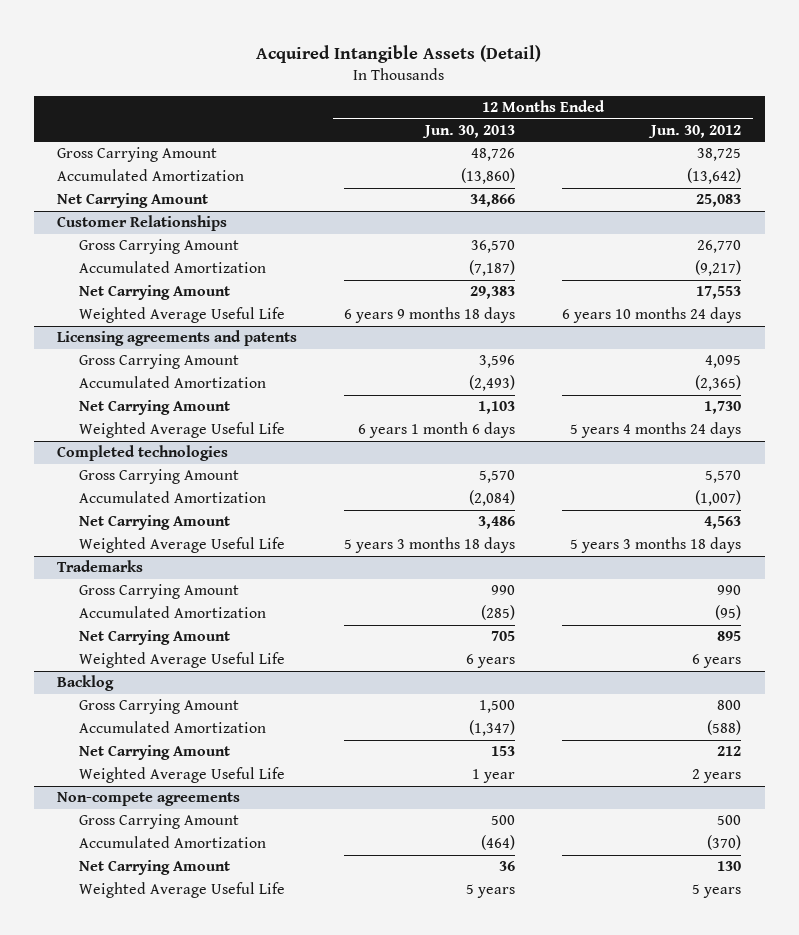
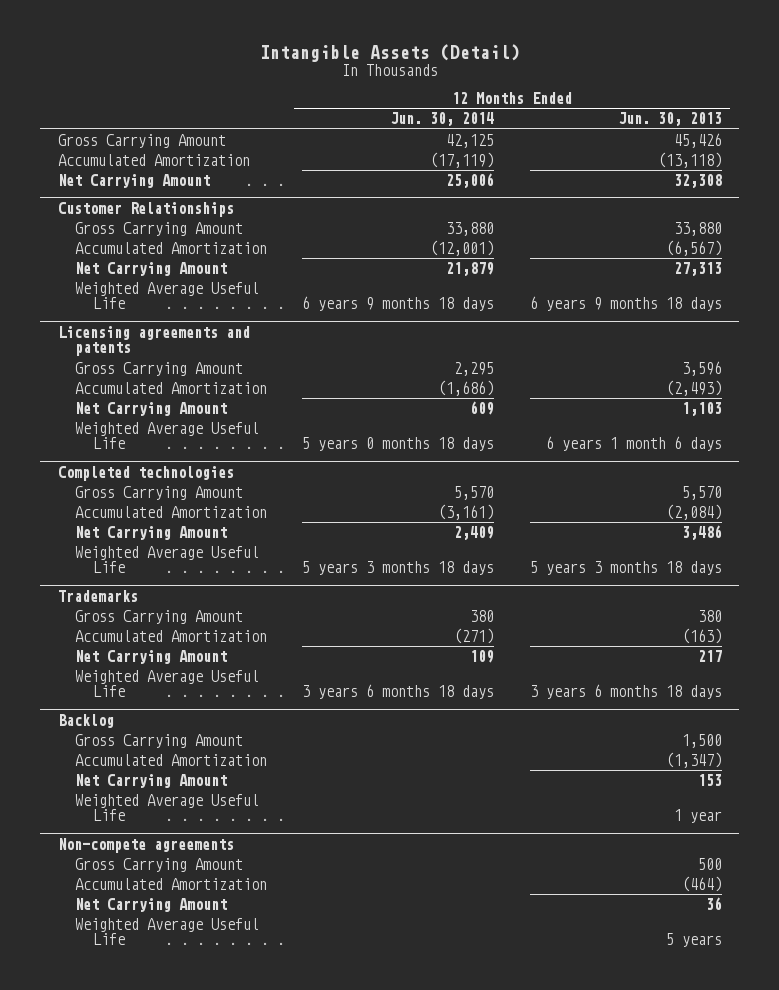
- Acquired Intangible Assets (Detail)
+ Intangible Assets (Detail)
- | 12 Months Ended Jun. 30, 2013 | 12 Months Ended Jun. 30, 2012
+ | 12 Months Ended Jun. 30, 2014 | 12 Months Ended Jun. 30, 2013
- Gross Carrying Amount | 48,726 | 38,725
- Accumulated Amortization | (13,860) | (13,642)
- Net Carrying Amount | 34,866 | 25,083
+ Gross Carrying Amount | 42,125 | 45,426
+ Accumulated Amortization | (17,119) | (13,118)
+ Net Carrying Amount | 25,006 | 32,308
@ Customer Relationships
- Gross Carrying Amount | 36,570 | 26,770
- Accumulated Amortization | (7,187) | (9,217)
- Net Carrying Amount | 29,383 | 17,553
+ Gross Carrying Amount | 33,880 | 33,880
+ Accumulated Amortization | (12,001) | (6,567)
+ Net Carrying Amount | 21,879 | 27,313
@ Trademarks
- Gross Carrying Amount | 990 | 990
- Accumulated Amortization | (285) | (95)
- Net Carrying Amount | 705 | 895
- Weighted Average Useful Life | 6 years | 6 years
+ Gross Carrying Amount | 380 | 380
+ Accumulated Amortization | (271) | (163)
+ Net Carrying Amount | 109 | 217
+ Weighted Average Useful Life | 3 years 6 months 18 days | 3 years 6 months 18 days

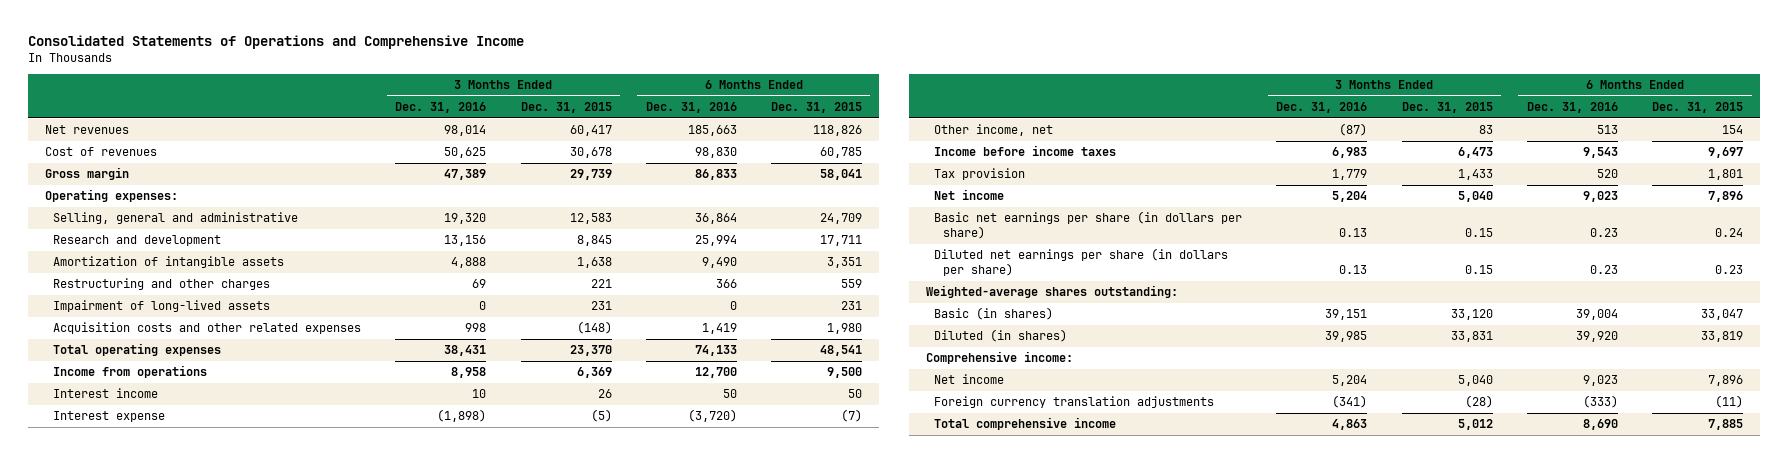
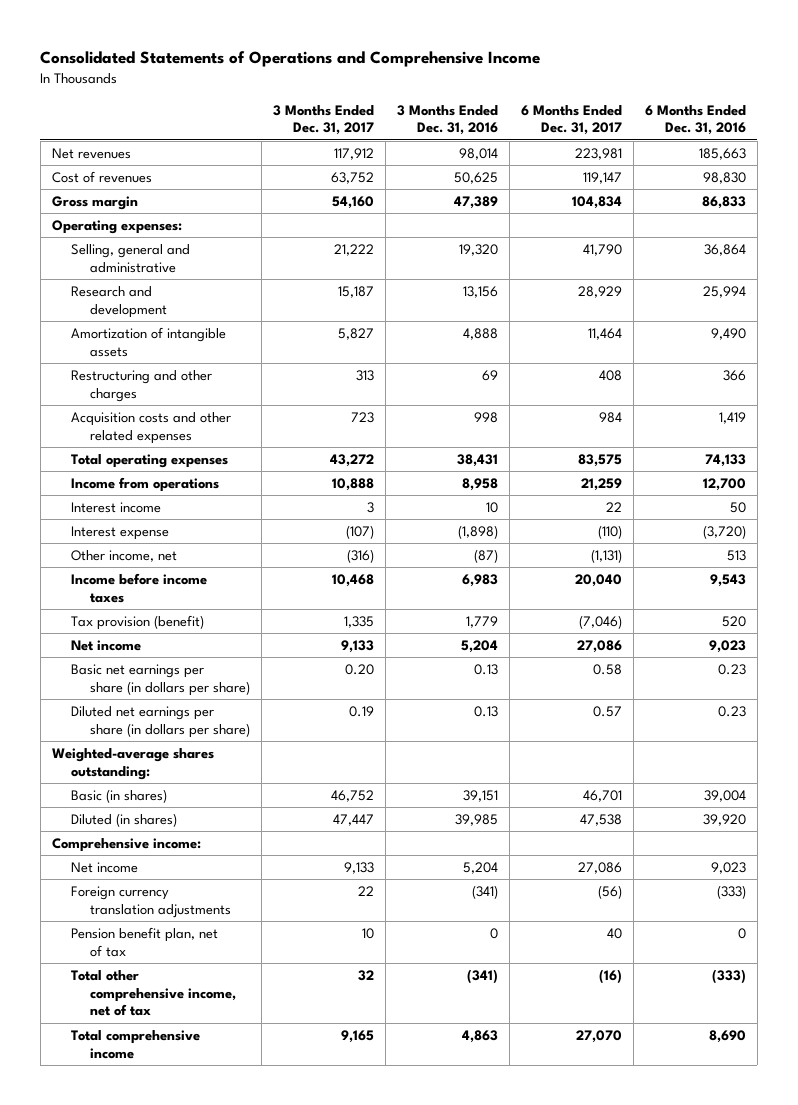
- | 3 Months Ended Dec. 31, 2016 | 3 Months Ended Dec. 31, 2015 | 6 Months Ended Dec. 31, 2016 | 6 Months Ended Dec. 31, 2015
+ | 3 Months Ended Dec. 31, 2017 | 3 Months Ended Dec. 31, 2016 | 6 Months Ended Dec. 31, 2017 | 6 Months Ended Dec. 31, 2016
- Impairment of long-lived assets | 0 | 231 | 0 | 231
- Tax provision | 1,779 | 1,433 | 520 | 1,801
+ Tax provision (benefit) | 1,335 | 1,779 | (7,046) | 520
+ Pension benefit plan, net of tax | 10 | 0 | 40 | 0
+ Total other comprehensive income, net of tax | 32 | (341) | (16) | (333)

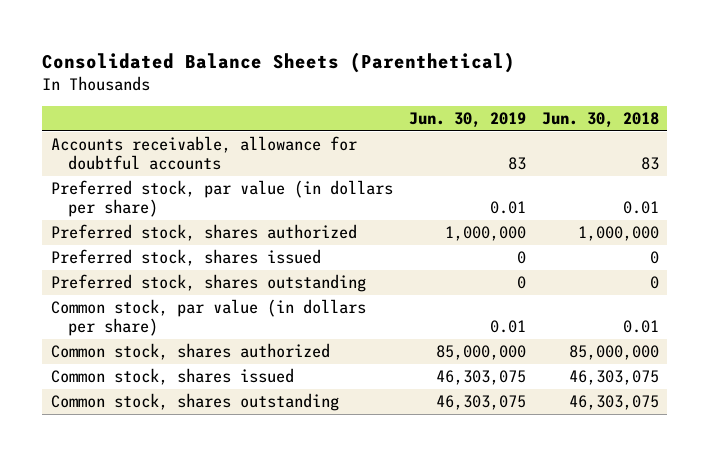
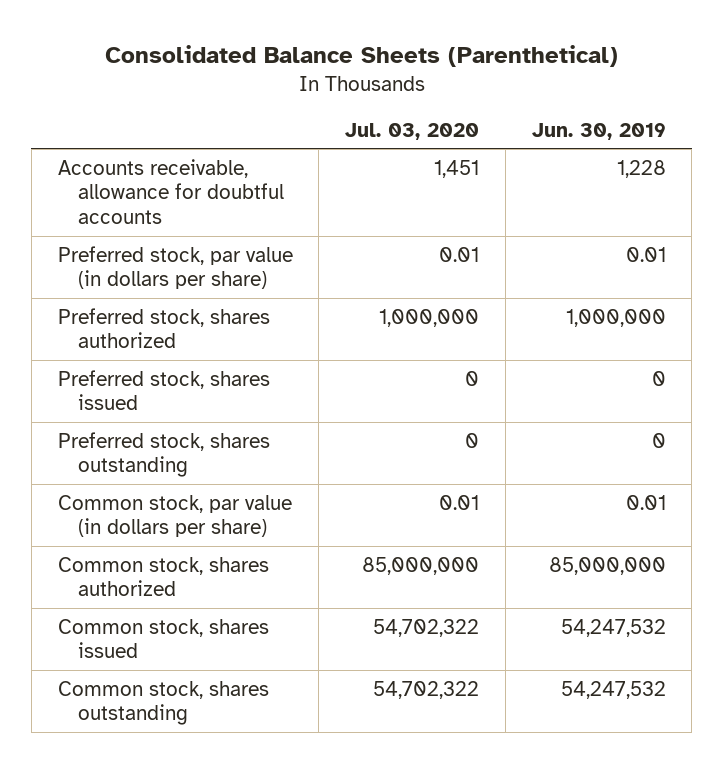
- | Jun. 30, 2019 | Jun. 30, 2018
+ | Jul. 03, 2020 | Jun. 30, 2019
- Accounts receivable, allowance for doubtful accounts | 83 | 83
+ Accounts receivable, allowance for doubtful accounts | 1,451 | 1,228
- Common stock, shares issued | 46,303,075 | 46,303,075
- Common stock, shares outstanding | 46,303,075 | 46,303,075
+ Common stock, shares issued | 54,702,322 | 54,247,532
+ Common stock, shares outstanding | 54,702,322 | 54,247,532

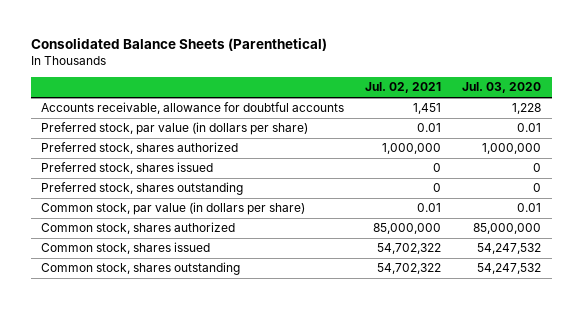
- | Jul. 03, 2020 | Jun. 30, 2019
+ | Jul. 02, 2021 | Jul. 03, 2020
- Accounts receivable, allowance for doubtful accounts | 1,451 | 1,228
+ Accounts receivable, allowance for doubtful accounts | 1,451 | 1,228
- Common stock, shares issued | 54,702,322 | 54,247,532
- Common stock, shares outstanding | 54,702,322 | 54,247,532
+ Common stock, shares issued | 54,702,322 | 54,247,532
+ Common stock, shares outstanding | 54,702,322 | 54,247,532

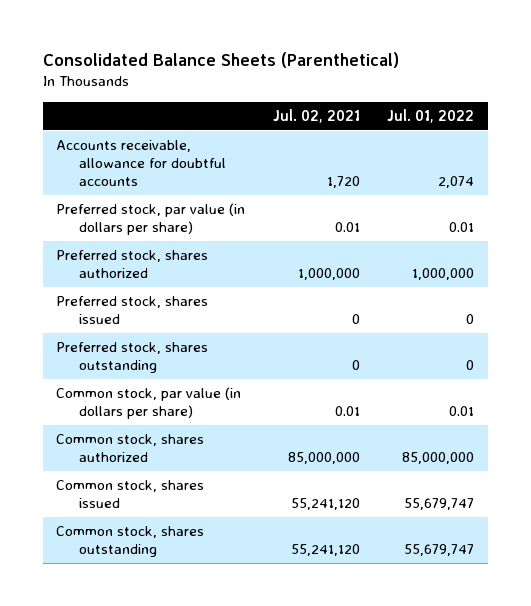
- | Jul. 02, 2021 | Jul. 03, 2020
+ | Jul. 02, 2021 | Jul. 01, 2022
- Accounts receivable, allowance for doubtful accounts | 1,451 | 1,228
+ Accounts receivable, allowance for doubtful accounts | 1,720 | 2,074
- Common stock, shares issued | 54,702,322 | 54,247,532
- Common stock, shares outstanding | 54,702,322 | 54,247,532
+ Common stock, shares issued | 55,241,120 | 55,679,747
+ Common stock, shares outstanding | 55,241,120 | 55,679,747

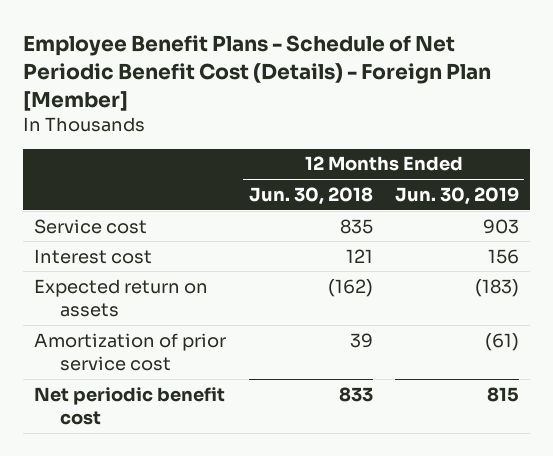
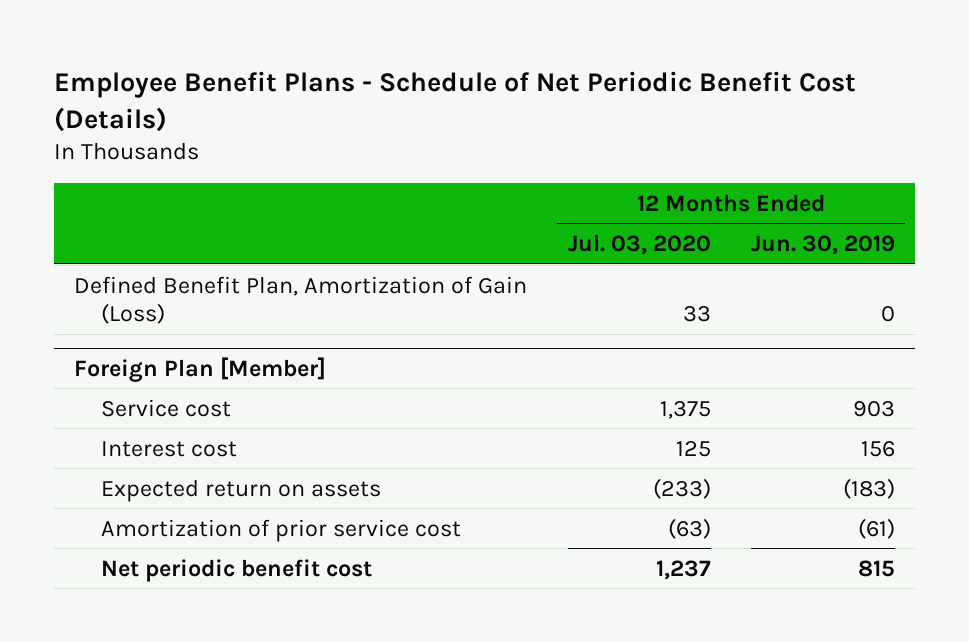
- Employee Benefit Plans - Schedule of Net Periodic Benefit Cost (Details) - Foreign Plan [Member]
+ Employee Benefit Plans - Schedule of Net Periodic Benefit Cost (Details)
- | 12 Months Ended Jun. 30, 2018 | 12 Months Ended Jun. 30, 2019
+ | 12 Months Ended Jul. 03, 2020 | 12 Months Ended Jun. 30, 2019
+ Defined Benefit Plan, Amortization of Gain (Loss) | 33 | 0
+ Foreign Plan [Member]

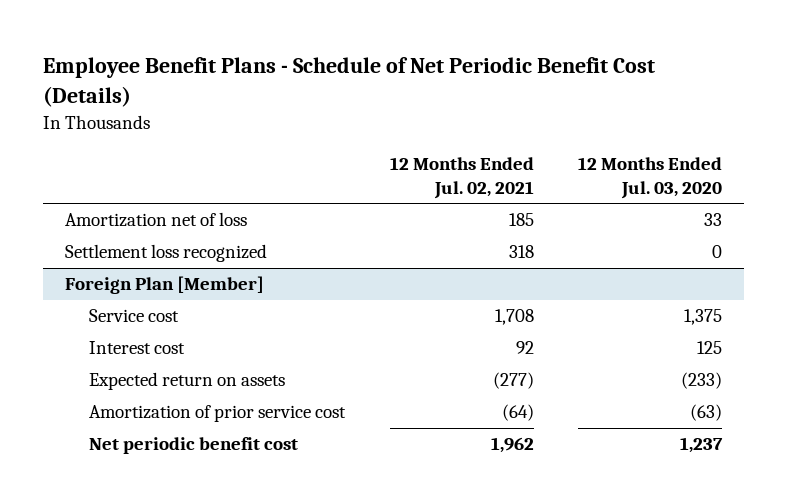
- | 12 Months Ended Jul. 03, 2020 | 12 Months Ended Jun. 30, 2019
+ | 12 Months Ended Jul. 02, 2021 | 12 Months Ended Jul. 03, 2020
- Defined Benefit Plan, Amortization of Gain (Loss) | 33 | 0
+ Amortization net of loss | 185 | 33
+ Settlement loss recognized | 318 | 0

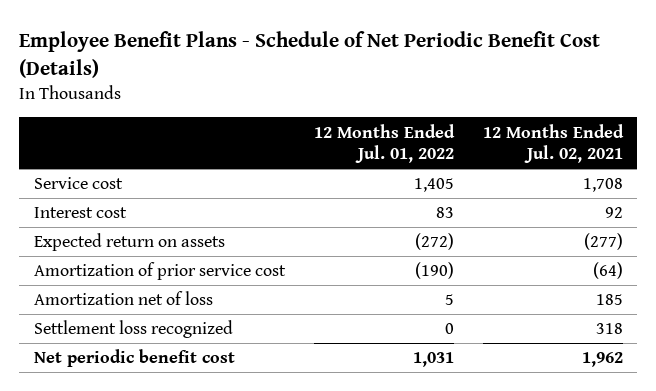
- | 12 Months Ended Jul. 02, 2021 | 12 Months Ended Jul. 03, 2020
+ | 12 Months Ended Jul. 01, 2022 | 12 Months Ended Jul. 02, 2021
- Foreign Plan [Member]
moved down: Amortization net of loss | 5 | 185
moved down: Settlement loss recognized | 0 | 318

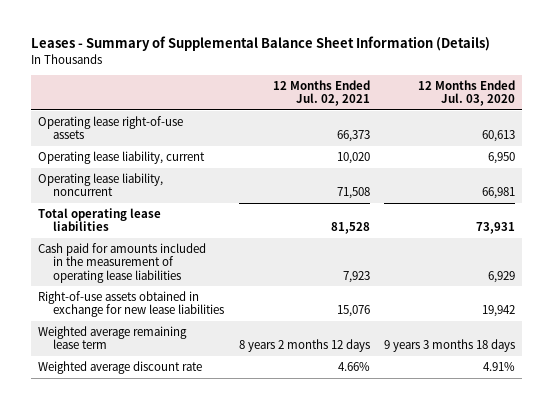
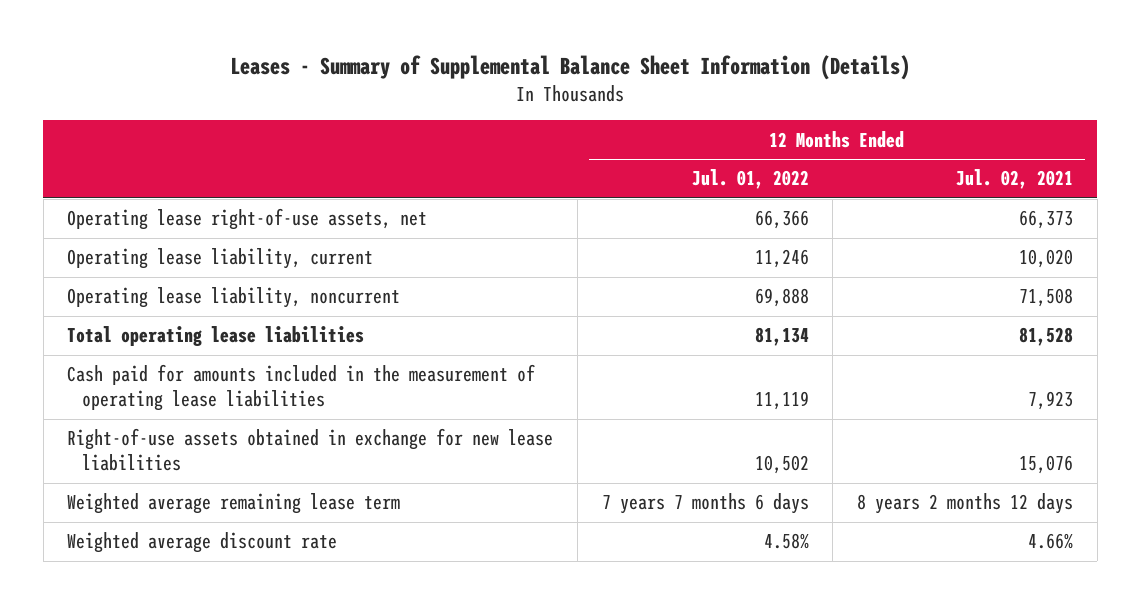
- | 12 Months Ended Jul. 02, 2021 | 12 Months Ended Jul. 03, 2020
+ | 12 Months Ended Jul. 01, 2022 | 12 Months Ended Jul. 02, 2021
- Operating lease right-of-use assets | 66,373 | 60,613
+ Operating lease right-of-use assets, net | 66,366 | 66,373

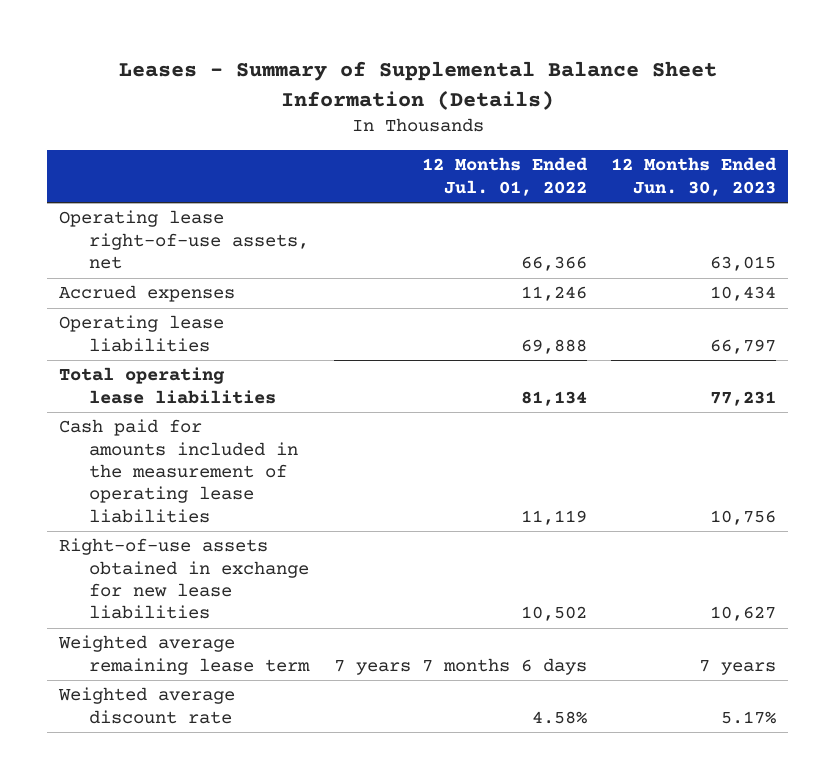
- | 12 Months Ended Jul. 01, 2022 | 12 Months Ended Jul. 02, 2021
+ | 12 Months Ended Jul. 01, 2022 | 12 Months Ended Jun. 30, 2023
- Operating lease liability, current | 11,246 | 10,020
- Operating lease liability, noncurrent | 69,888 | 71,508
+ Accrued expenses | 11,246 | 10,434
+ Operating lease liabilities | 69,888 | 66,797

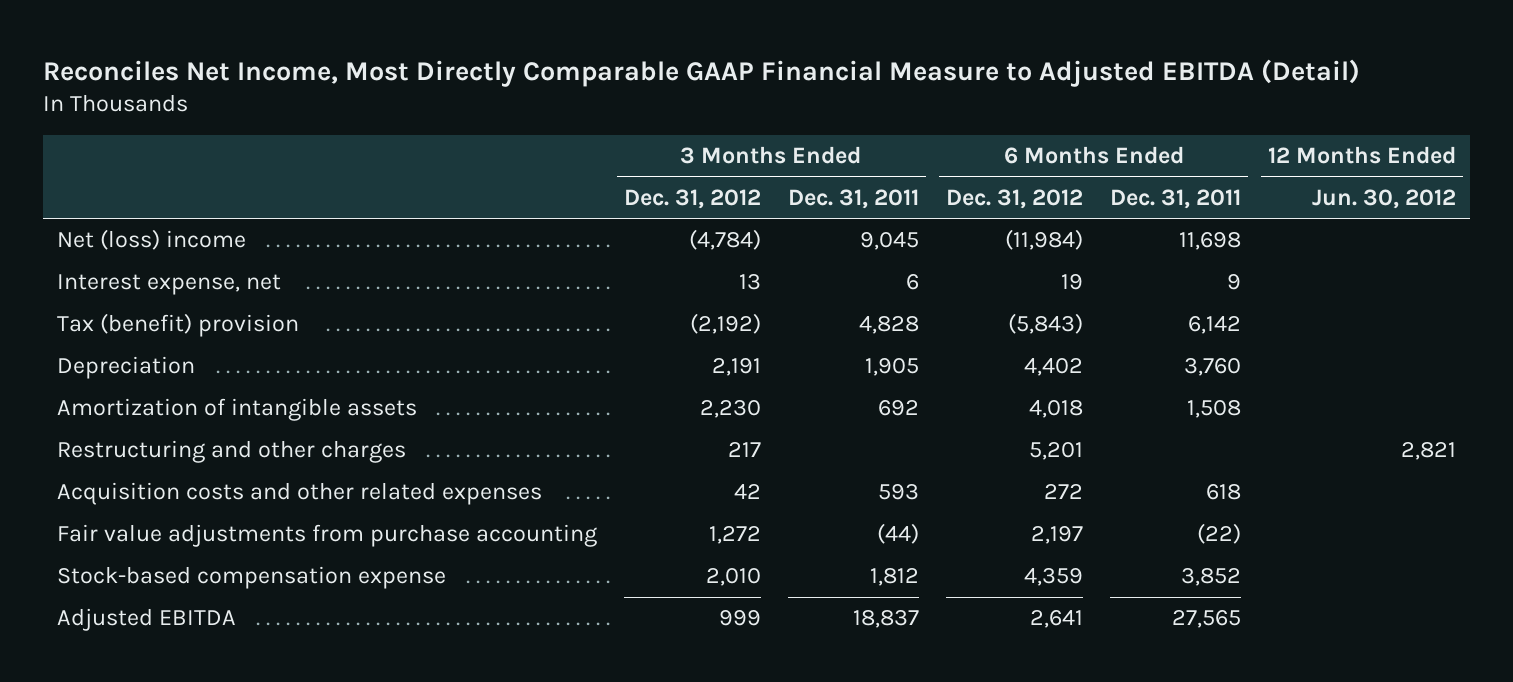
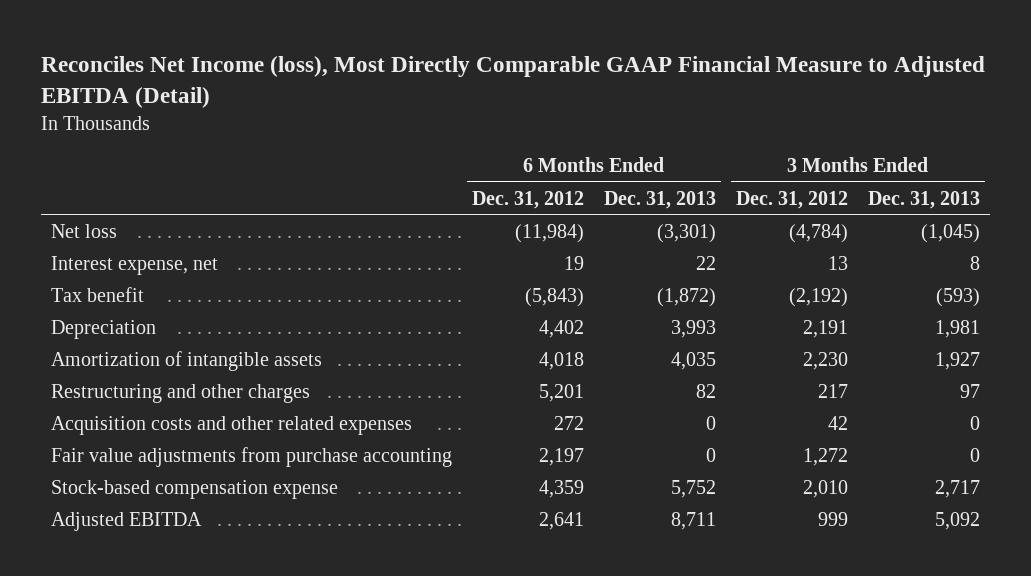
- Reconciles Net Income, Most Directly Comparable GAAP Financial Measure to Adjusted EBITDA (Detail)
+ Reconciles Net Income (loss), Most Directly Comparable GAAP Financial Measure to Adjusted EBITDA (Detail)
- | 3 Months Ended Dec. 31, 2012 | 3 Months Ended Dec. 31, 2011 | 6 Months Ended Dec. 31, 2012 | 6 Months Ended Dec. 31, 2011 | 12 Months Ended Jun. 30, 2012
+ | 6 Months Ended Dec. 31, 2012 | 6 Months Ended Dec. 31, 2013 | 3 Months Ended Dec. 31, 2012 | 3 Months Ended Dec. 31, 2013
- Net (loss) income | (4,784) | 9,045 | (11,984) | 11,698 |
+ Net loss | (11,984) | (3,301) | (4,784) | (1,045)
- Tax (benefit) provision | (2,192) | 4,828 | (5,843) | 6,142 |
+ Tax benefit | (5,843) | (1,872) | (2,192) | (593)

